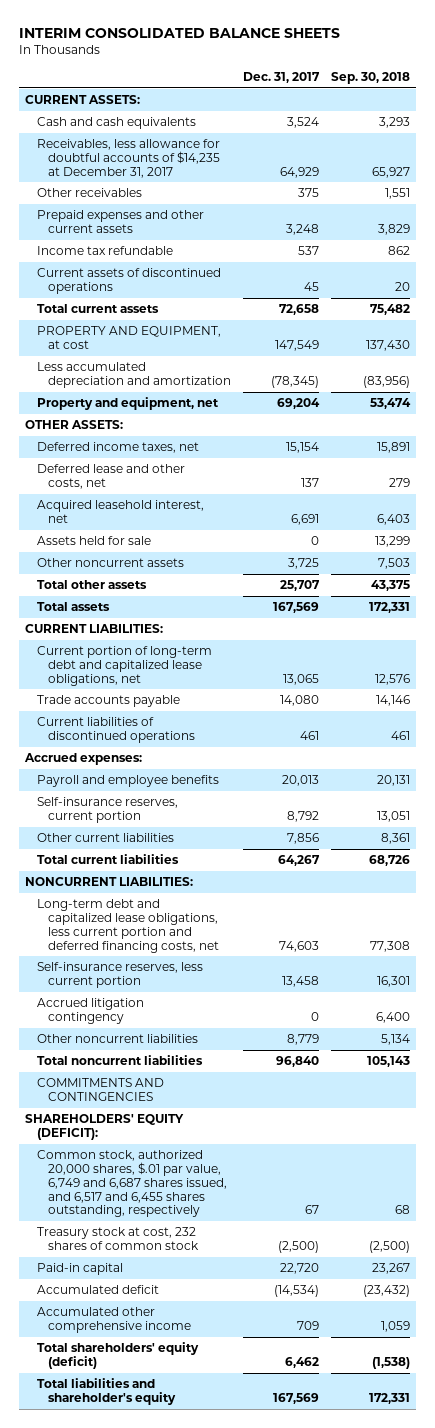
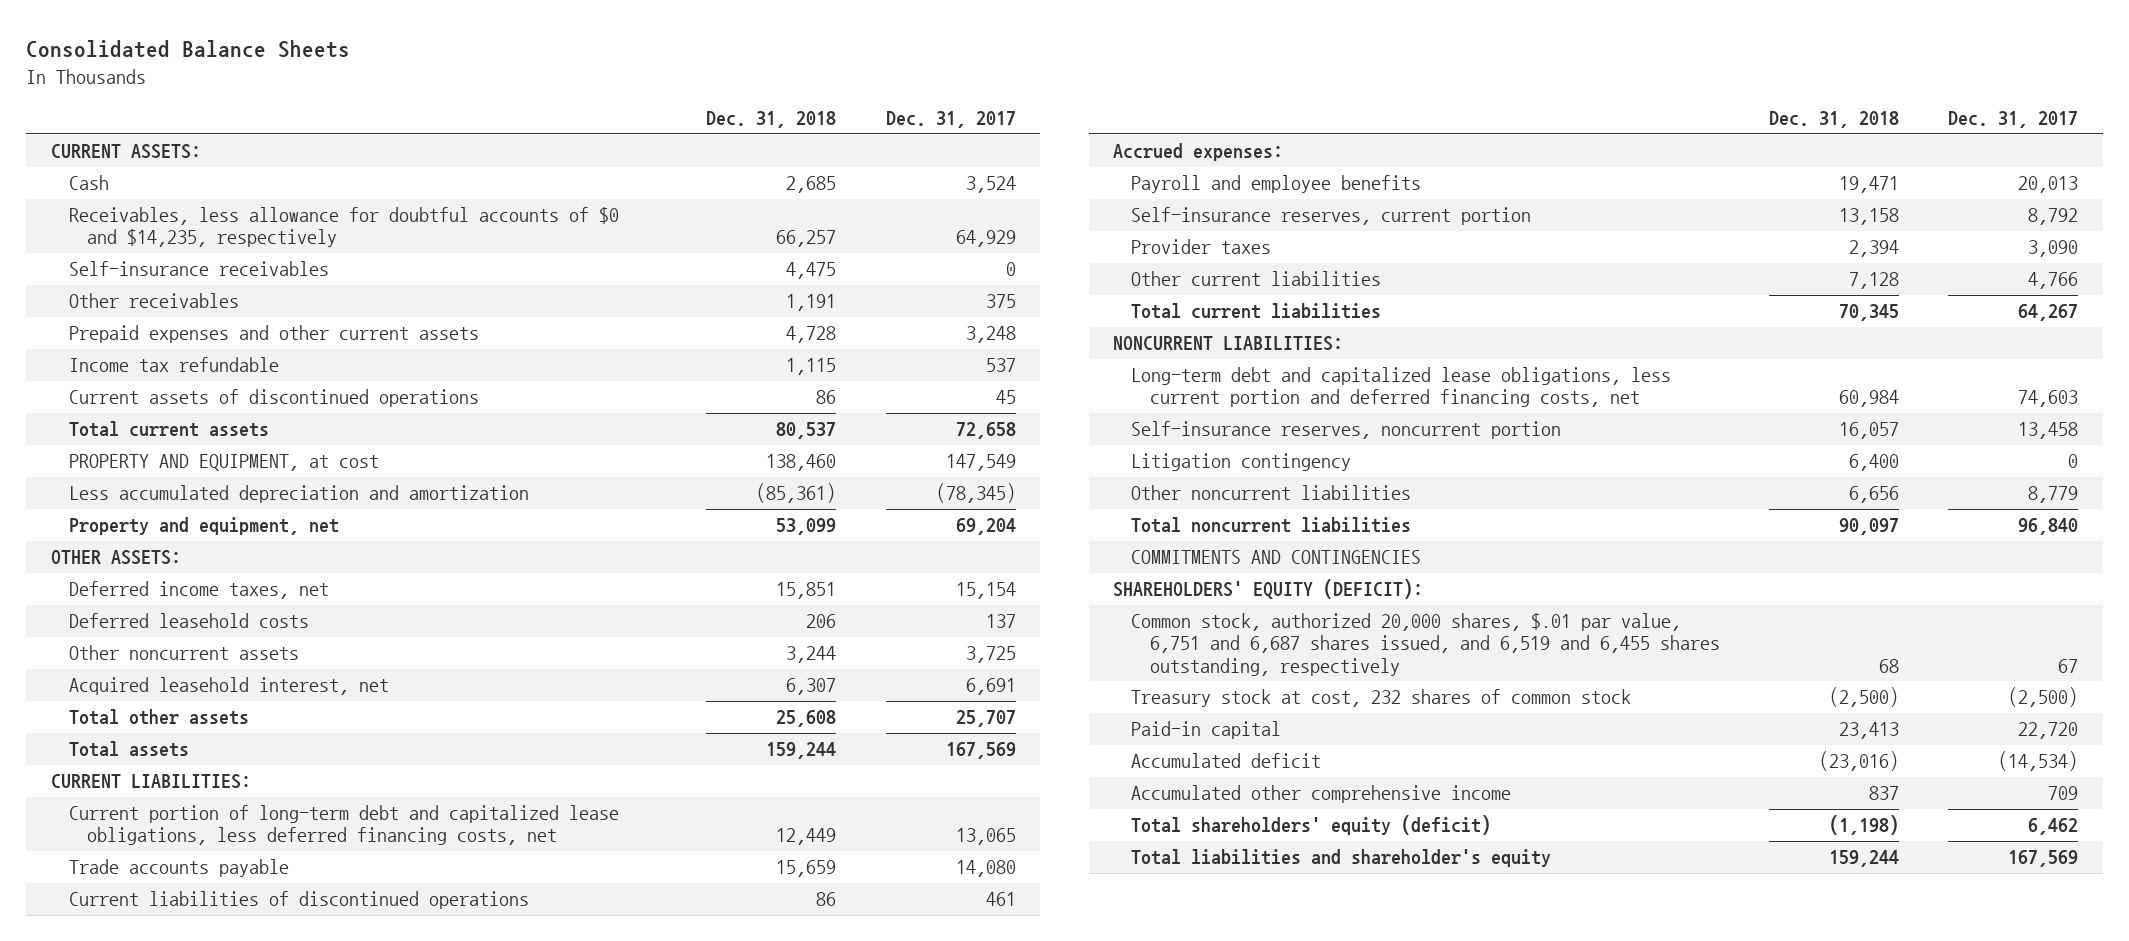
- INTERIM CONSOLIDATED BALANCE SHEETS
+ Consolidated Balance Sheets
- | Dec. 31, 2017 | Sep. 30, 2018
+ | Dec. 31, 2018 | Dec. 31, 2017
- Cash and cash equivalents | 3,524 | 3,293
- Receivables, less allowance for doubtful accounts of $14,235 at December 31, 2017 | 64,929 | 65,927
+ Cash | 2,685 | 3,524
+ Receivables, less allowance for doubtful accounts of $0 and $14,235, respectively | 66,257 | 64,929
+ Self-insurance receivables | 4,475 | 0
- Deferred lease and other costs, net | 137 | 279
- Assets held for sale | 0 | 13,299
+ Deferred leasehold costs | 206 | 137
moved down: Acquired leasehold interest, net | 6,307 | 6,691
- Current portion of long-term debt and capitalized lease obligations, net | 13,065 | 12,576
+ Current portion of long-term debt and capitalized lease obligations, less deferred financing costs, net | 12,449 | 13,065
- Other current liabilities | 7,856 | 8,361
+ Provider taxes | 2,394 | 3,090
+ Other current liabilities | 7,128 | 4,766
- Self-insurance reserves, less current portion | 13,458 | 16,301
- Accrued litigation contingency | 0 | 6,400
+ Self-insurance reserves, noncurrent portion | 16,057 | 13,458
+ Litigation contingency | 6,400 | 0
- Common stock, authorized 20,000 shares, $.01 par value, 6,749 and 6,687 shares issued, and 6,517 and 6,455 shares outstanding, respectively | 67 | 68
+ Common stock, authorized 20,000 shares, $.01 par value, 6,751 and 6,687 shares issued, and 6,519 and 6,455 shares outstanding, respectively | 68 | 67

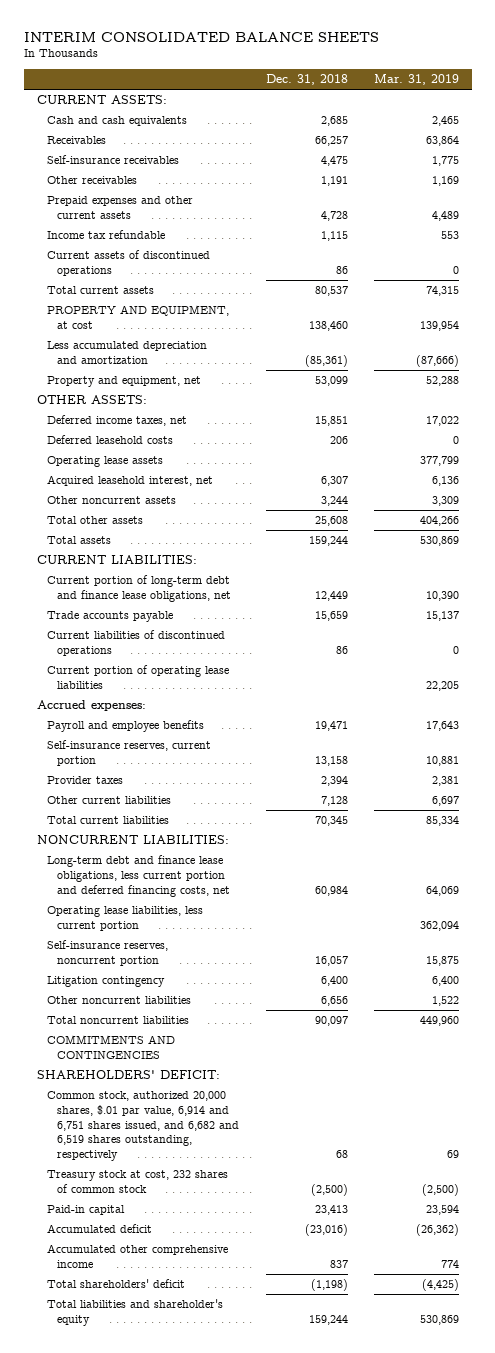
- Consolidated Balance Sheets
+ INTERIM CONSOLIDATED BALANCE SHEETS
- | Dec. 31, 2018 | Dec. 31, 2017
+ | Dec. 31, 2018 | Mar. 31, 2019
- Cash | 2,685 | 3,524
- Receivables, less allowance for doubtful accounts of $0 and $14,235, respectively | 66,257 | 64,929
+ Cash and cash equivalents | 2,685 | 2,465
+ Receivables | 66,257 | 63,864
+ Operating lease assets | | 377,799
moved down: Other noncurrent assets | 3,244 | 3,309
- Current portion of long-term debt and capitalized lease obligations, less deferred financing costs, net | 12,449 | 13,065
+ Current portion of long-term debt and finance lease obligations, net | 12,449 | 10,390
+ Current portion of operating lease liabilities | | 22,205
- Long-term debt and capitalized lease obligations, less current portion and deferred financing costs, net | 60,984 | 74,603
+ Long-term debt and finance lease obligations, less current portion and deferred financing costs, net | 60,984 | 64,069
+ Operating lease liabilities, less current portion | | 362,094
- SHAREHOLDERS' EQUITY (DEFICIT):
- Common stock, authorized 20,000 shares, $.01 par value, 6,751 and 6,687 shares issued, and 6,519 and 6,455 shares outstanding, respectively | 68 | 67
+ SHAREHOLDERS' DEFICIT:
+ Common stock, authorized 20,000 shares, $.01 par value, 6,914 and 6,751 shares issued, and 6,682 and 6,519 shares outstanding, respectively | 68 | 69
- Total shareholders' equity (deficit) | (1,198) | 6,462
+ Total shareholders' deficit | (1,198) | (4,425)

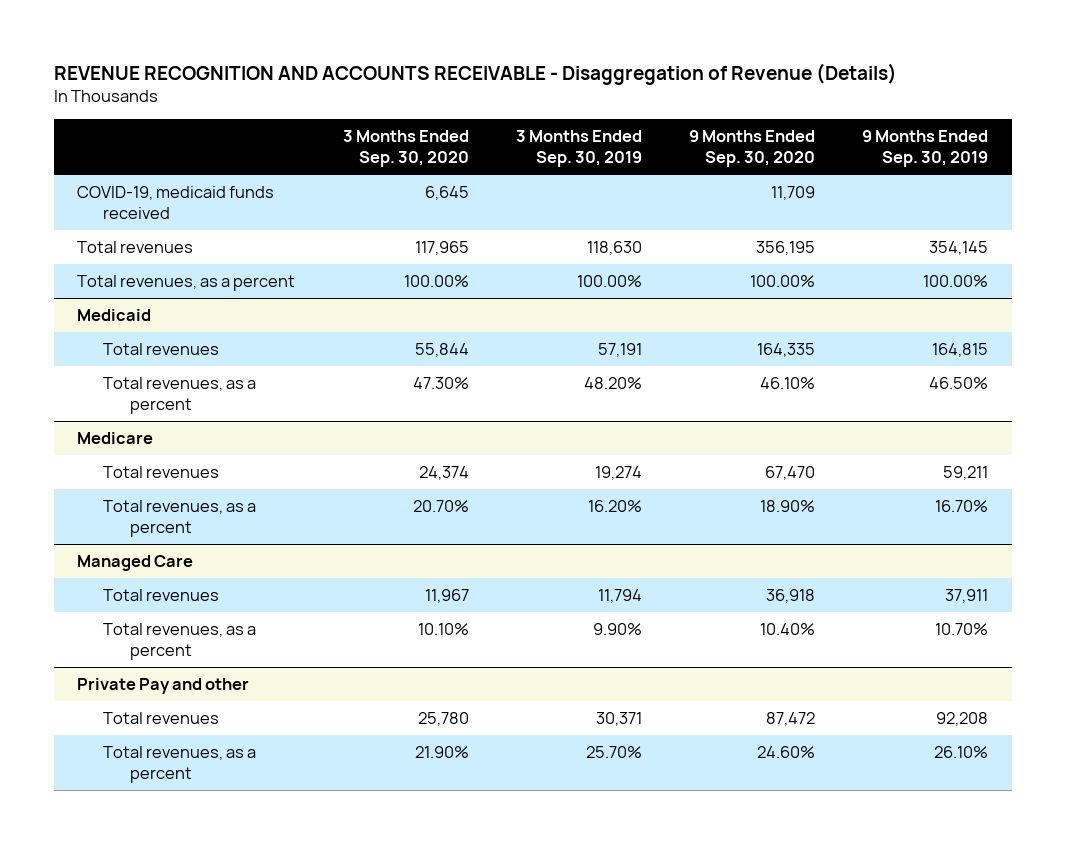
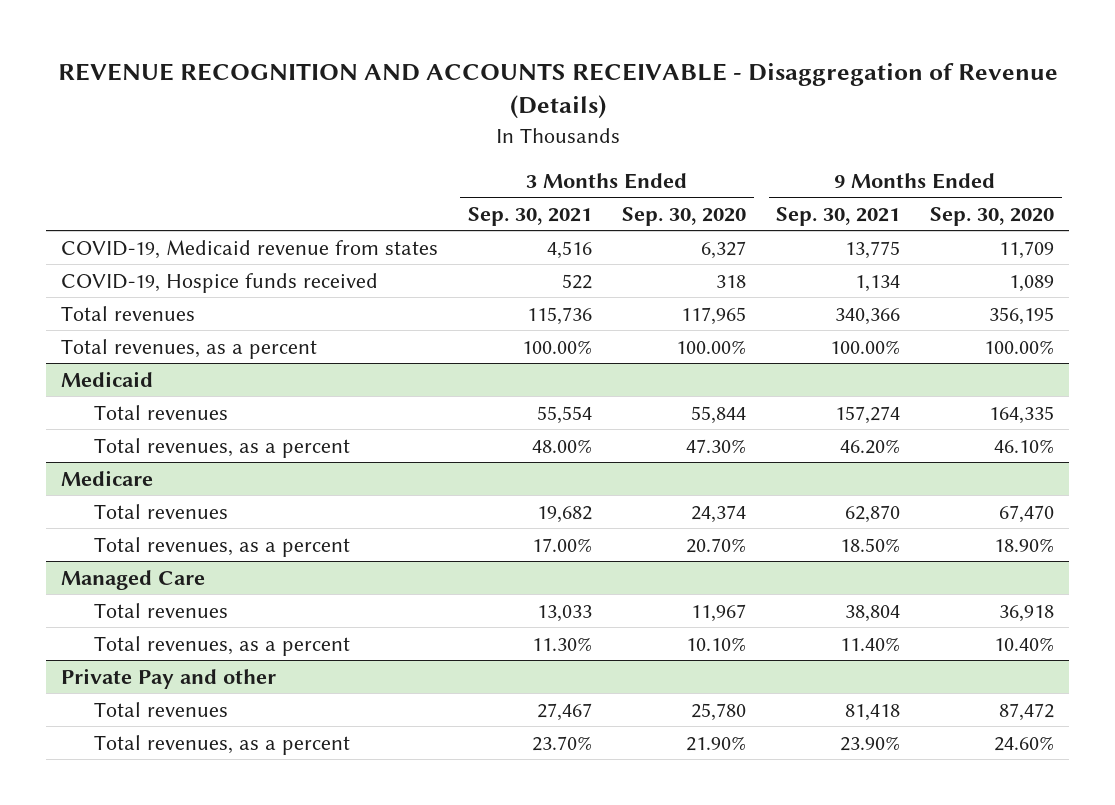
- | 3 Months Ended Sep. 30, 2020 | 3 Months Ended Sep. 30, 2019 | 9 Months Ended Sep. 30, 2020 | 9 Months Ended Sep. 30, 2019
+ | 3 Months Ended Sep. 30, 2021 | 3 Months Ended Sep. 30, 2020 | 9 Months Ended Sep. 30, 2021 | 9 Months Ended Sep. 30, 2020
- COVID-19, medicaid funds received | 6,645 | | 11,709 |
+ COVID-19, Medicaid revenue from states | 4,516 | 6,327 | 13,775 | 11,709
+ COVID-19, Hospice funds received | 522 | 318 | 1,134 | 1,089

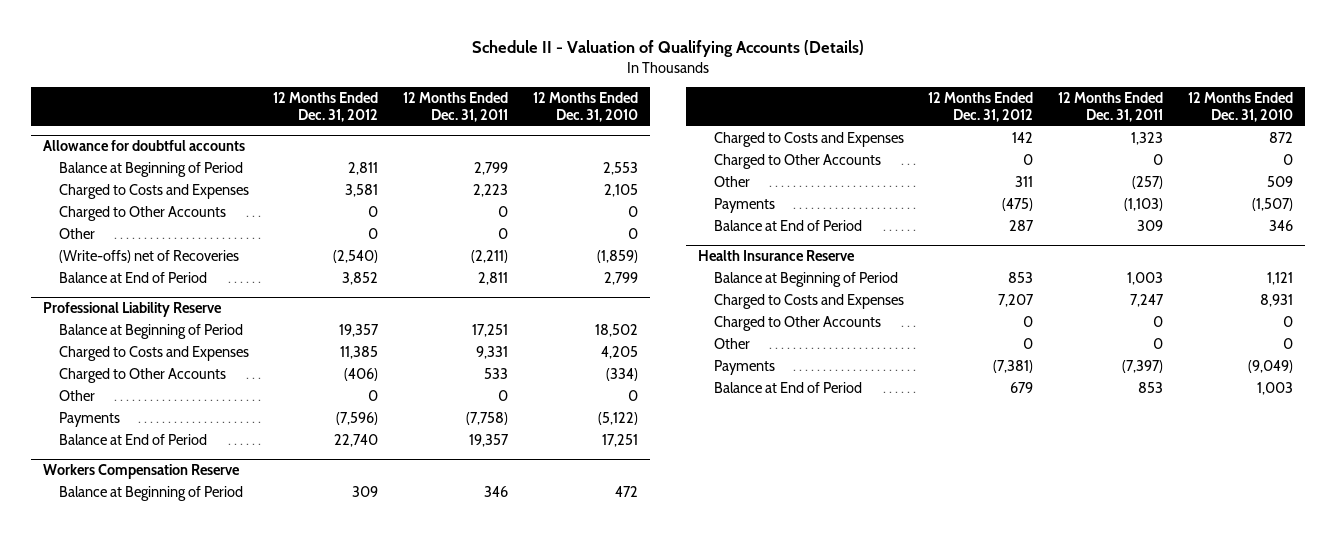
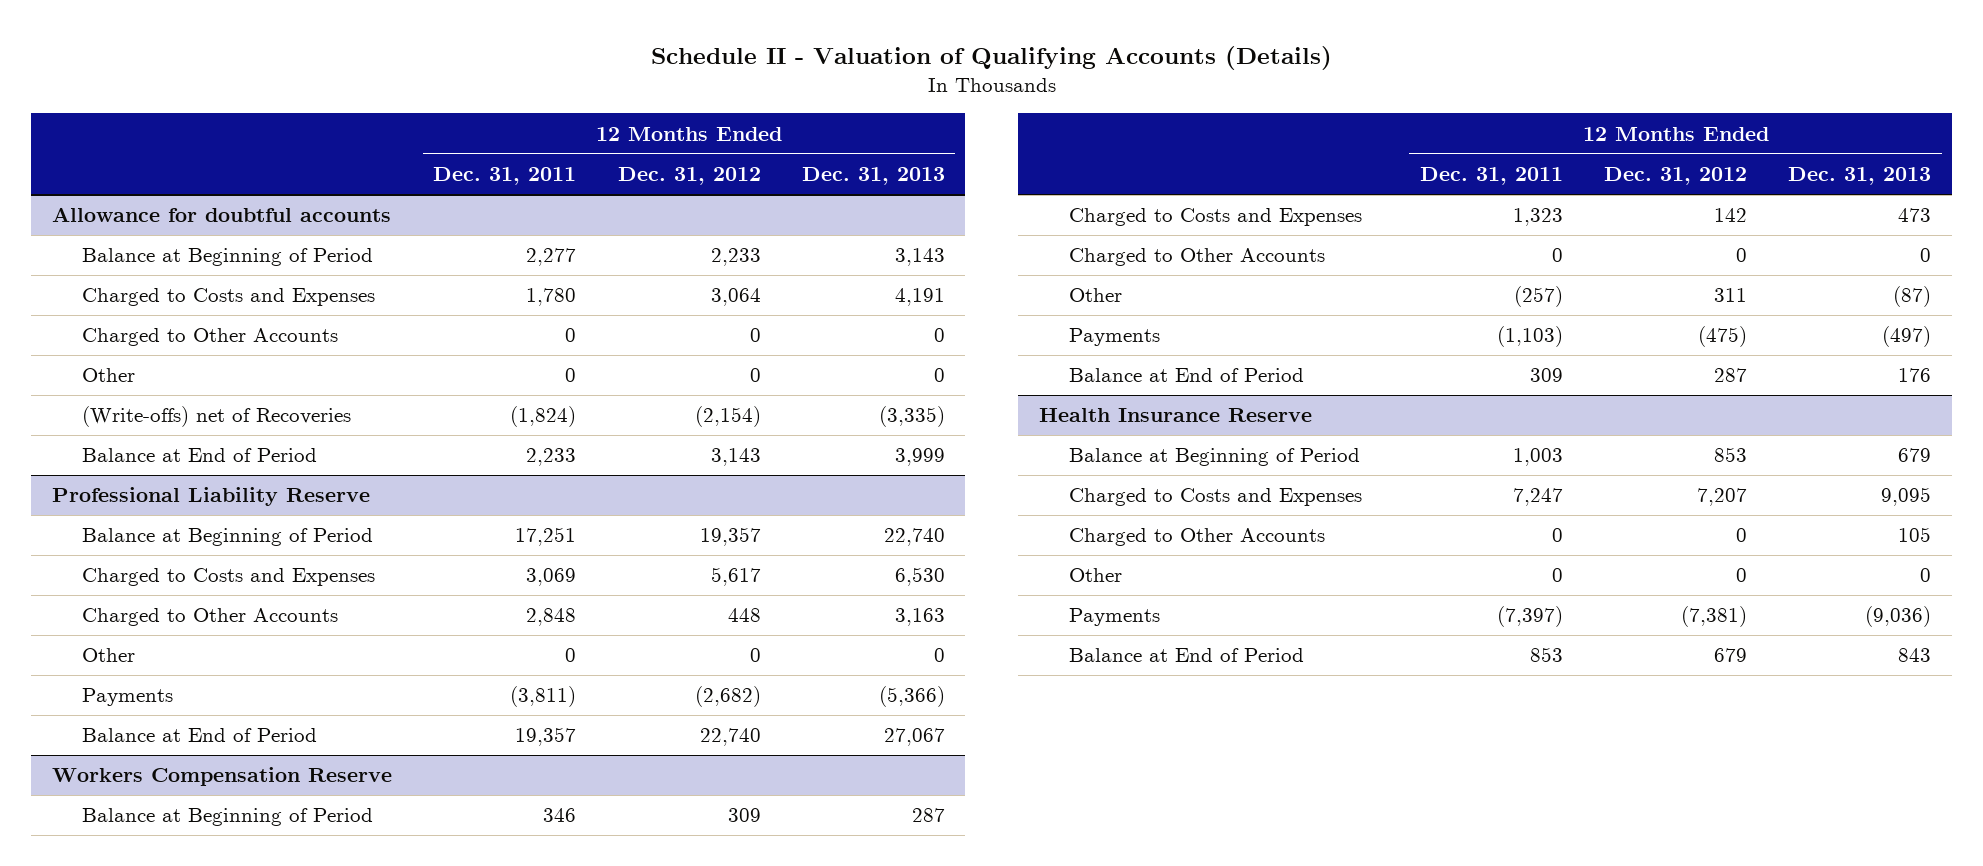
- | 12 Months Ended Dec. 31, 2012 | 12 Months Ended Dec. 31, 2011 | 12 Months Ended Dec. 31, 2010
+ | 12 Months Ended Dec. 31, 2011 | 12 Months Ended Dec. 31, 2012 | 12 Months Ended Dec. 31, 2013
@ Allowance for doubtful accounts
- Balance at Beginning of Period | 2,811 | 2,799 | 2,553
- Charged to Costs and Expenses | 3,581 | 2,223 | 2,105
+ Balance at Beginning of Period | 2,277 | 2,233 | 3,143
+ Charged to Costs and Expenses | 1,780 | 3,064 | 4,191
- (Write-offs) net of Recoveries | (2,540) | (2,211) | (1,859)
- Balance at End of Period | 3,852 | 2,811 | 2,799
+ (Write-offs) net of Recoveries | (1,824) | (2,154) | (3,335)
+ Balance at End of Period | 2,233 | 3,143 | 3,999
@ Professional Liability Reserve
- Charged to Costs and Expenses | 11,385 | 9,331 | 4,205
- Charged to Other Accounts | (406) | 533 | (334)
+ Charged to Costs and Expenses | 3,069 | 5,617 | 6,530
+ Charged to Other Accounts | 2,848 | 448 | 3,163
- Payments | (7,596) | (7,758) | (5,122)
+ Payments | (3,811) | (2,682) | (5,366)

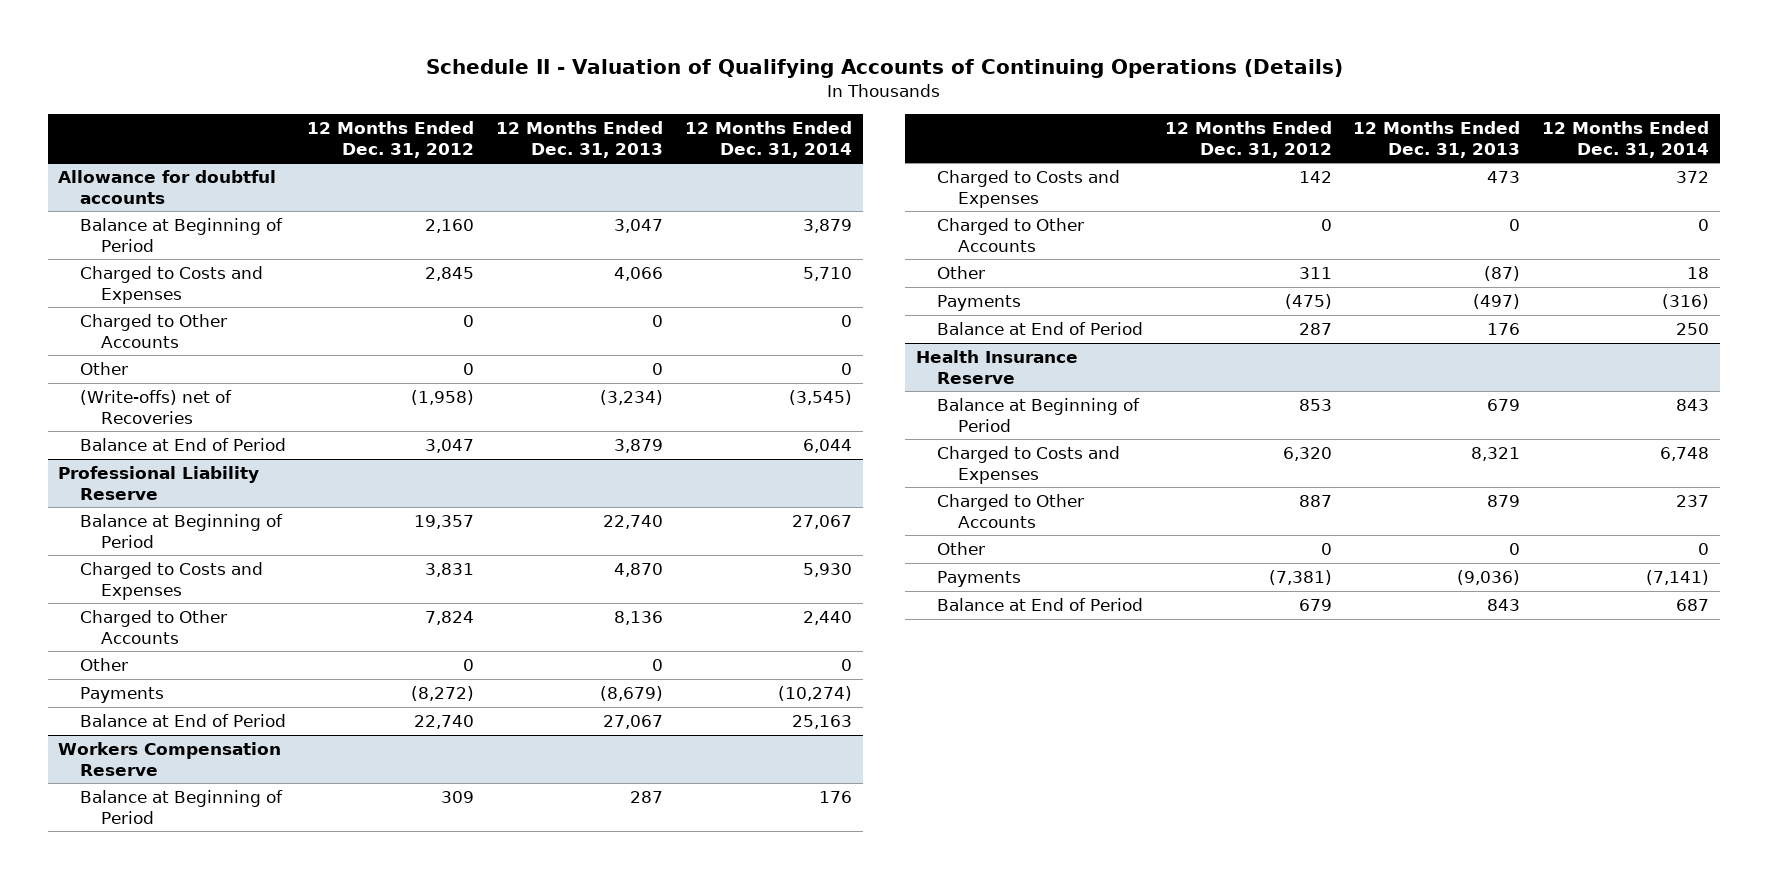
- Schedule II - Valuation of Qualifying Accounts (Details)
+ Schedule II - Valuation of Qualifying Accounts of Continuing Operations (Details)
- | 12 Months Ended Dec. 31, 2011 | 12 Months Ended Dec. 31, 2012 | 12 Months Ended Dec. 31, 2013
+ | 12 Months Ended Dec. 31, 2012 | 12 Months Ended Dec. 31, 2013 | 12 Months Ended Dec. 31, 2014
@ Allowance for doubtful accounts
- Balance at Beginning of Period | 2,277 | 2,233 | 3,143
- Charged to Costs and Expenses | 1,780 | 3,064 | 4,191
+ Balance at Beginning of Period | 2,160 | 3,047 | 3,879
+ Charged to Costs and Expenses | 2,845 | 4,066 | 5,710
- (Write-offs) net of Recoveries | (1,824) | (2,154) | (3,335)
- Balance at End of Period | 2,233 | 3,143 | 3,999
+ (Write-offs) net of Recoveries | (1,958) | (3,234) | (3,545)
+ Balance at End of Period | 3,047 | 3,879 | 6,044
@ Professional Liability Reserve
- Charged to Costs and Expenses | 3,069 | 5,617 | 6,530
- Charged to Other Accounts | 2,848 | 448 | 3,163
+ Charged to Costs and Expenses | 3,831 | 4,870 | 5,930
+ Charged to Other Accounts | 7,824 | 8,136 | 2,440
- Payments | (3,811) | (2,682) | (5,366)
+ Payments | (8,272) | (8,679) | (10,274)
@ Health Insurance Reserve
- Charged to Costs and Expenses | 7,247 | 7,207 | 9,095
- Charged to Other Accounts | 0 | 0 | 105
+ Charged to Costs and Expenses | 6,320 | 8,321 | 6,748
+ Charged to Other Accounts | 887 | 879 | 237

